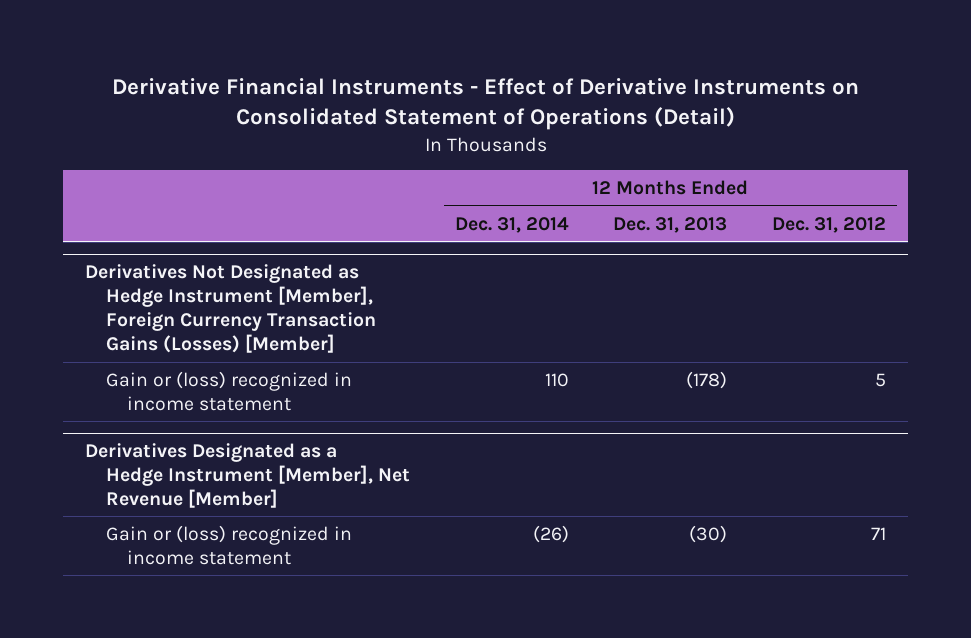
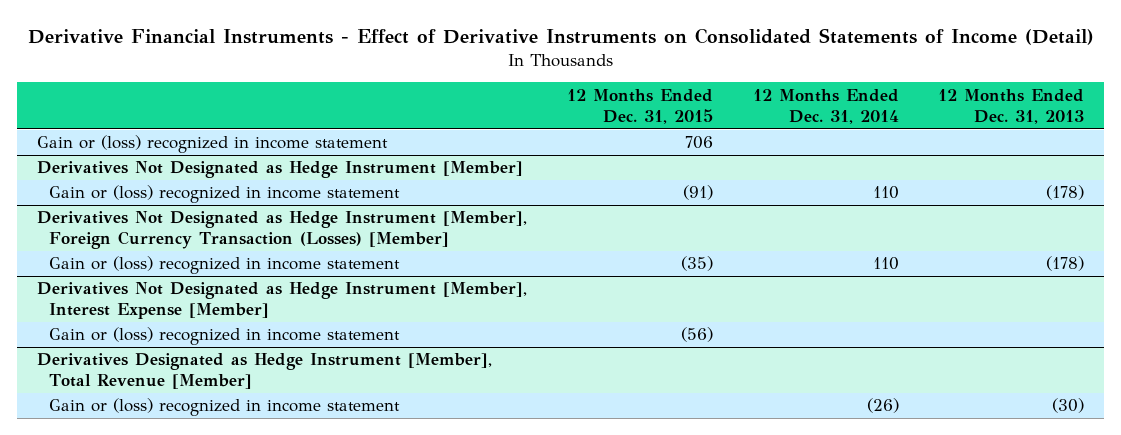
- Derivative Financial Instruments - Effect of Derivative Instruments on Consolidated Statement of Operations (Detail)
+ Derivative Financial Instruments - Effect of Derivative Instruments on Consolidated Statements of Income (Detail)
- | 12 Months Ended Dec. 31, 2014 | 12 Months Ended Dec. 31, 2013 | 12 Months Ended Dec. 31, 2012
+ | 12 Months Ended Dec. 31, 2015 | 12 Months Ended Dec. 31, 2014 | 12 Months Ended Dec. 31, 2013
- Derivatives Not Designated as Hedge Instrument [Member], Foreign Currency Transaction Gains (Losses) [Member]
+ Gain or (loss) recognized in income statement | 706 | |
+ Derivatives Not Designated as Hedge Instrument [Member]
- Derivatives Designated as a Hedge Instrument [Member], Net Revenue [Member]
+ Derivatives Not Designated as Hedge Instrument [Member], Foreign Currency Transaction (Losses) [Member]
+ Gain or (loss) recognized in income statement | (35) | 110 | (178)
+ Derivatives Not Designated as Hedge Instrument [Member], Interest Expense [Member]
+ Gain or (loss) recognized in income statement | (56) | |
+ Derivatives Designated as Hedge Instrument [Member], Total Revenue [Member]

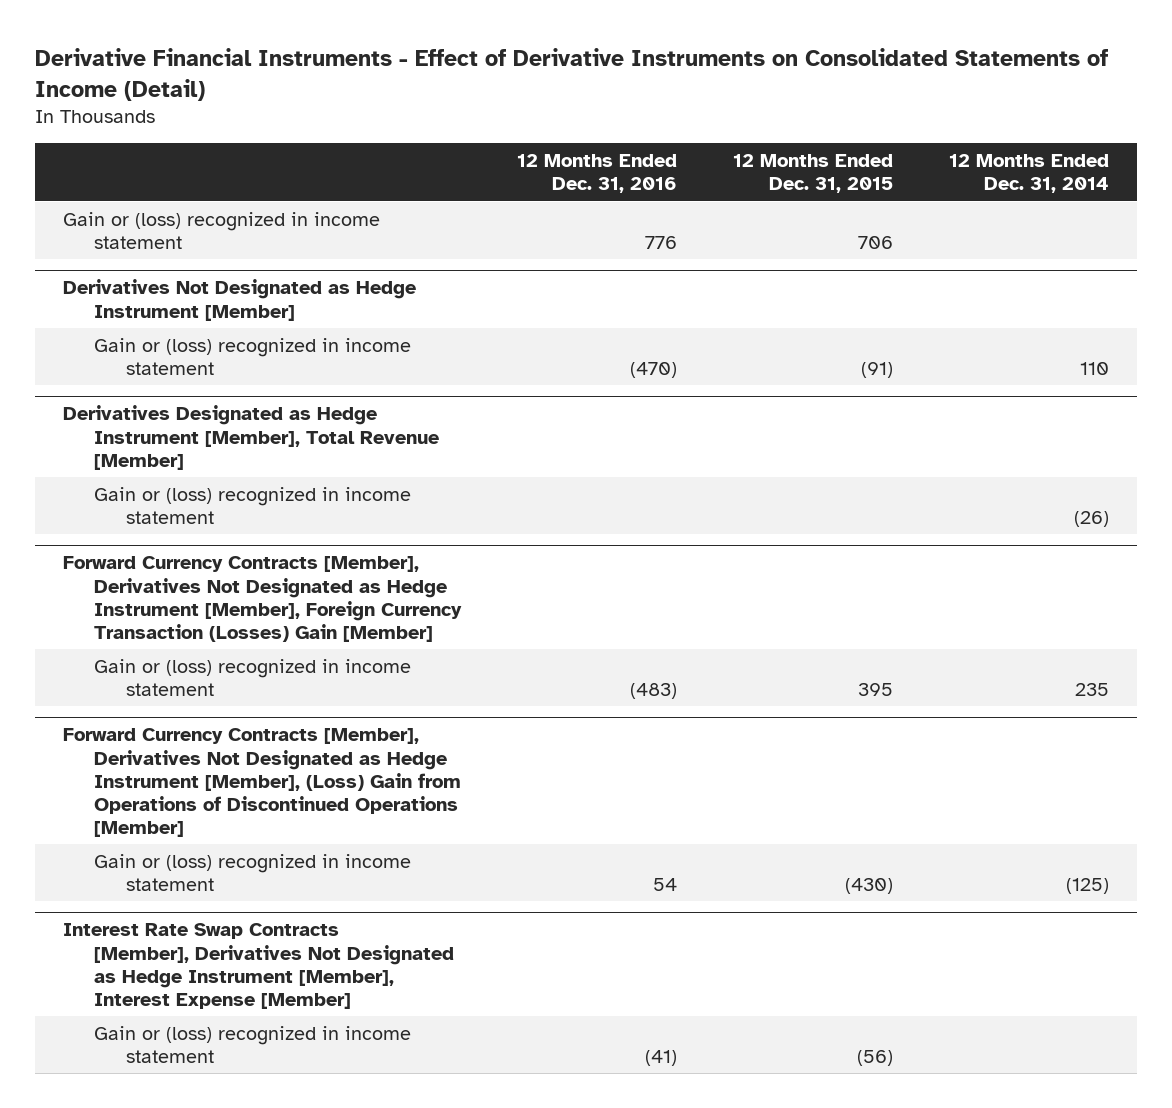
- | 12 Months Ended Dec. 31, 2015 | 12 Months Ended Dec. 31, 2014 | 12 Months Ended Dec. 31, 2013
+ | 12 Months Ended Dec. 31, 2016 | 12 Months Ended Dec. 31, 2015 | 12 Months Ended Dec. 31, 2014
- Derivatives Not Designated as Hedge Instrument [Member], Foreign Currency Transaction (Losses) [Member]
- Gain or (loss) recognized in income statement | (35) | 110 | (178)
- Derivatives Not Designated as Hedge Instrument [Member], Interest Expense [Member]
- Gain or (loss) recognized in income statement | (56) | |
+ Forward Currency Contracts [Member], Derivatives Not Designated as Hedge Instrument [Member], Foreign Currency Transaction (Losses) Gain [Member]
+ Gain or (loss) recognized in income statement | (483) | 395 | 235
+ Forward Currency Contracts [Member], Derivatives Not Designated as Hedge Instrument [Member], (Loss) Gain from Operations of Discontinued Operations [Member]
+ Gain or (loss) recognized in income statement | 54 | (430) | (125)
+ Interest Rate Swap Contracts [Member], Derivatives Not Designated as Hedge Instrument [Member], Interest Expense [Member]
+ Gain or (loss) recognized in income statement | (41) | (56) |

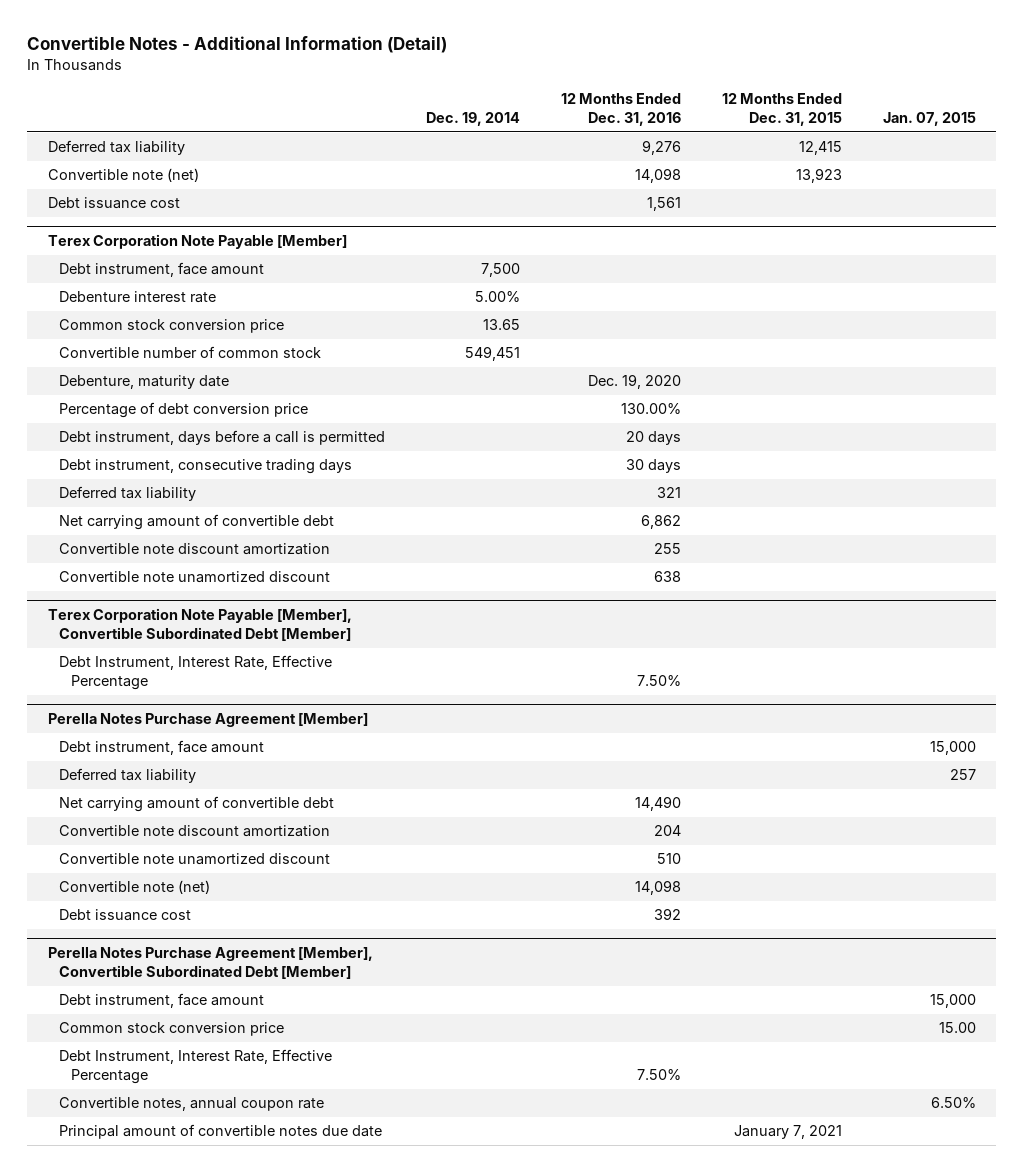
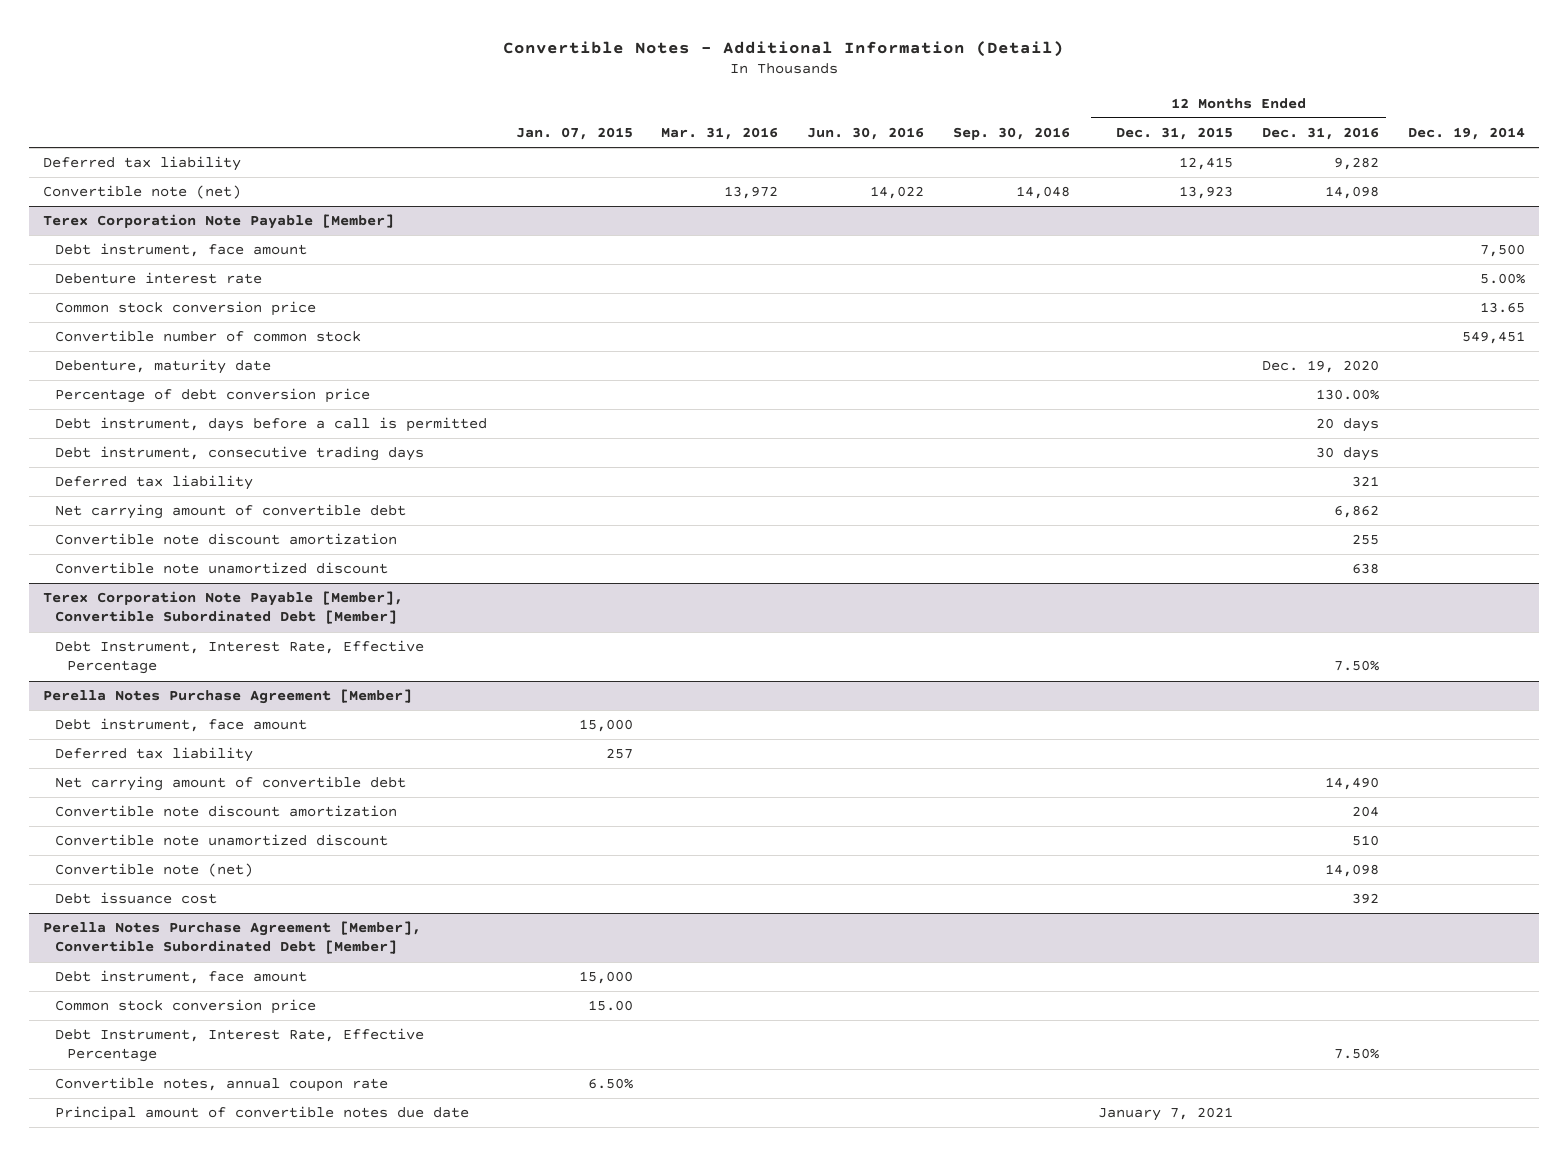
- | Dec. 19, 2014 | 12 Months Ended Dec. 31, 2016 | 12 Months Ended Dec. 31, 2015 | Jan. 07, 2015
+ | Jan. 07, 2015 | Mar. 31, 2016 | Jun. 30, 2016 | Sep. 30, 2016 | 12 Months Ended Dec. 31, 2015 | 12 Months Ended Dec. 31, 2016 | Dec. 19, 2014
- Deferred tax liability | | 9,276 | 12,415 |
+ Deferred tax liability | | | | | 12,415 | 9,282 |
- Debt issuance cost | | 1,561 | |

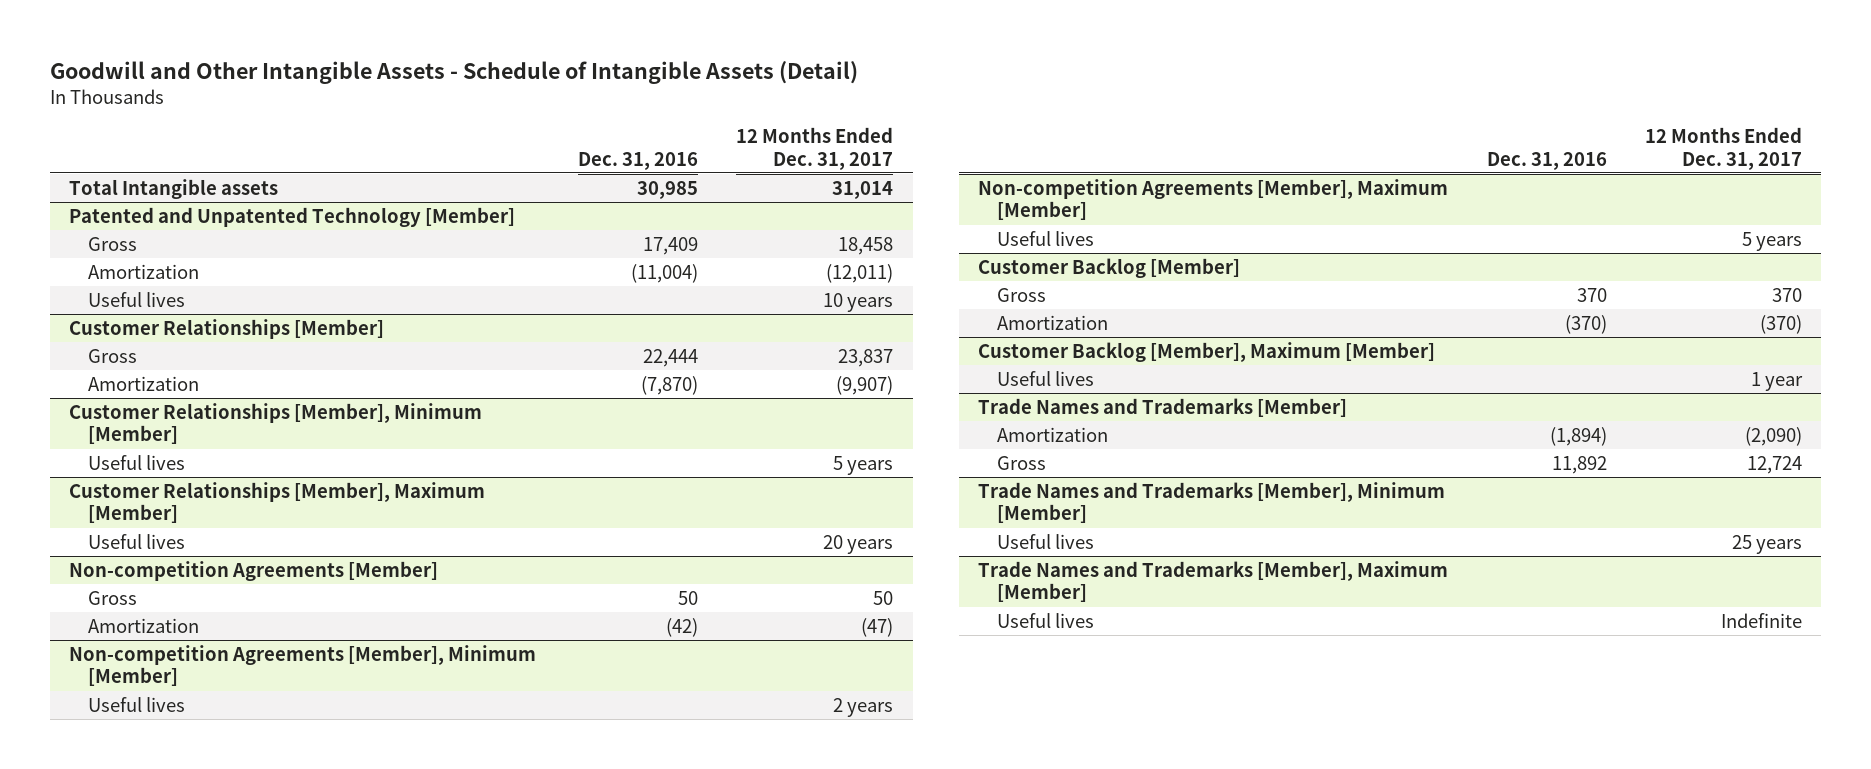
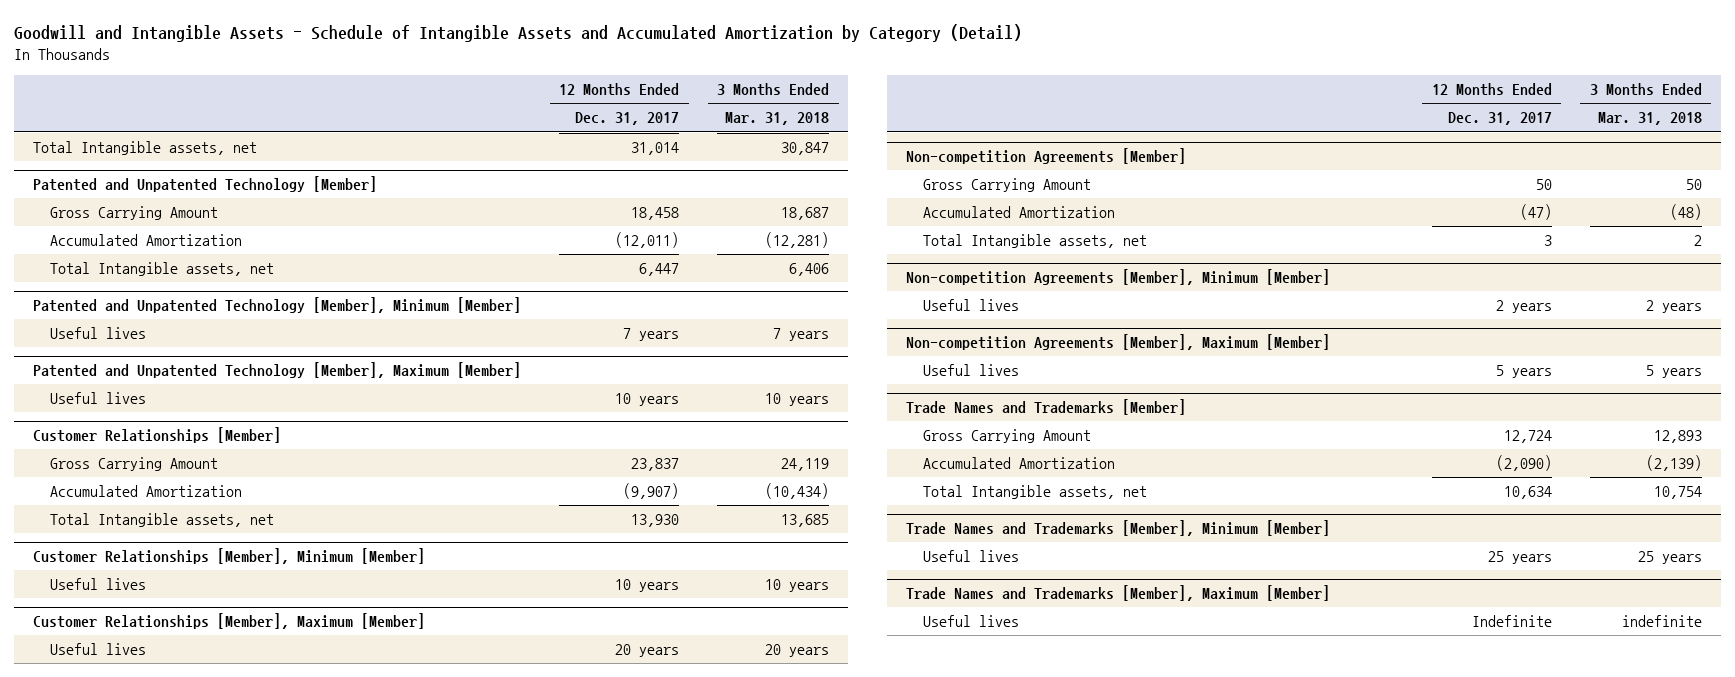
- Goodwill and Other Intangible Assets - Schedule of Intangible Assets (Detail)
+ Goodwill and Intangible Assets - Schedule of Intangible Assets and Accumulated Amortization by Category (Detail)
- | Dec. 31, 2016 | 12 Months Ended Dec. 31, 2017
+ | 12 Months Ended Dec. 31, 2017 | 3 Months Ended Mar. 31, 2018
- Total Intangible assets | 30,985 | 31,014
+ Total Intangible assets, net | 31,014 | 30,847
@ Patented and Unpatented Technology [Member]
- Gross | 17,409 | 18,458
- Amortization | (11,004) | (12,011)
+ Gross Carrying Amount | 18,458 | 18,687
+ Accumulated Amortization | (12,011) | (12,281)
+ Total Intangible assets, net | 6,447 | 6,406
+ Patented and Unpatented Technology [Member], Minimum [Member]
+ Useful lives | 7 years | 7 years
+ Patented and Unpatented Technology [Member], Maximum [Member]
@ Customer Relationships [Member]
- Gross | 22,444 | 23,837
- Amortization | (7,870) | (9,907)
+ Gross Carrying Amount | 23,837 | 24,119
+ Accumulated Amortization | (9,907) | (10,434)
+ Total Intangible assets, net | 13,930 | 13,685
@ Customer Relationships [Member], Minimum [Member]
- Useful lives | | 5 years
+ Useful lives | 10 years | 10 years
@ Non-competition Agreements [Member]
- Gross | 50 | 50
- Amortization | (42) | (47)
+ Gross Carrying Amount | 50 | 50
+ Accumulated Amortization | (47) | (48)
+ Total Intangible assets, net | 3 | 2
- Customer Backlog [Member]
- Gross | 370 | 370
- Amortization | (370) | (370)
- Customer Backlog [Member], Maximum [Member]
- Useful lives | | 1 year
@ Trade Names and Trademarks [Member]
- Amortization | (1,894) | (2,090)
- Gross | 11,892 | 12,724
+ Gross Carrying Amount | 12,724 | 12,893
+ Accumulated Amortization | (2,090) | (2,139)
+ Total Intangible assets, net | 10,634 | 10,754

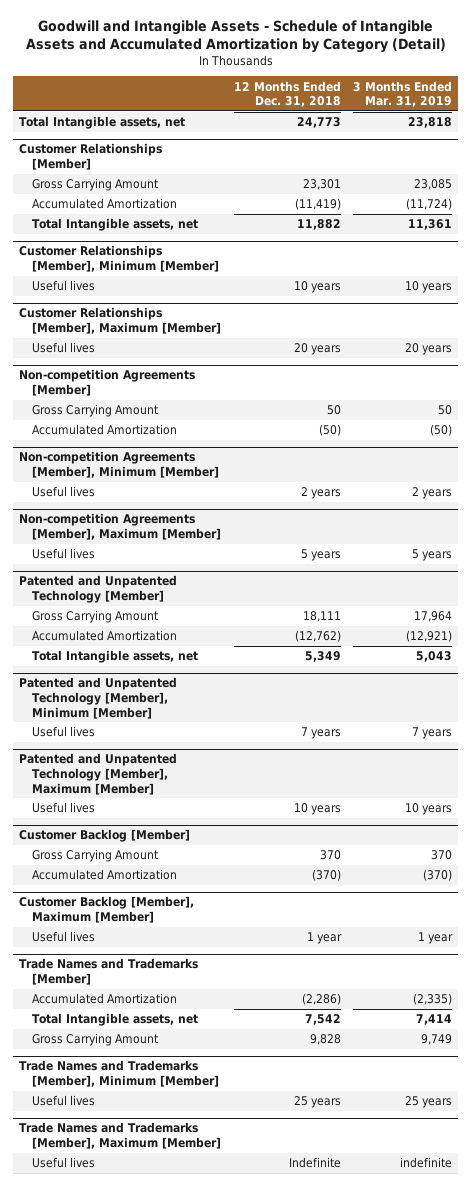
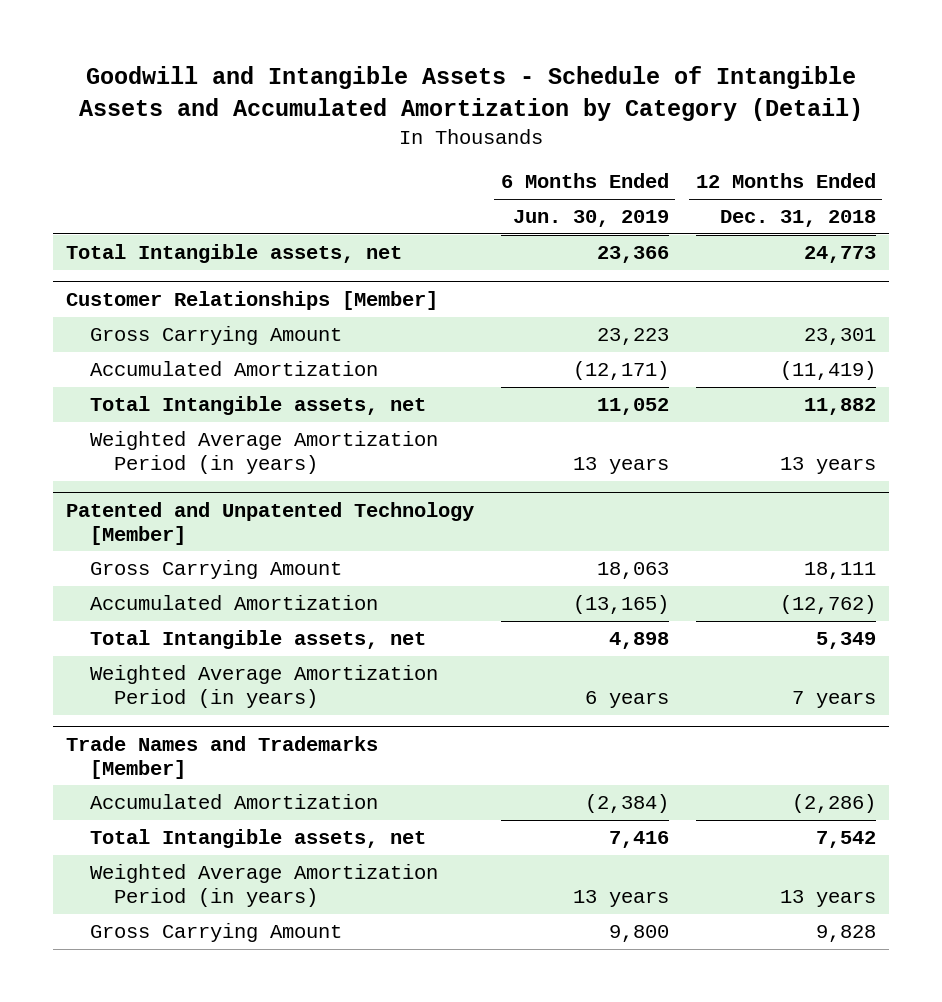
- | 12 Months Ended Dec. 31, 2018 | 3 Months Ended Mar. 31, 2019
+ | 6 Months Ended Jun. 30, 2019 | 12 Months Ended Dec. 31, 2018
- Customer Relationships [Member], Minimum [Member]
- Useful lives | 10 years | 10 years
- Customer Relationships [Member], Maximum [Member]
- Useful lives | 20 years | 20 years
- Non-competition Agreements [Member]
- Gross Carrying Amount | 50 | 50
- Accumulated Amortization | (50) | (50)
- Non-competition Agreements [Member], Minimum [Member]
- Useful lives | 2 years | 2 years
- Non-competition Agreements [Member], Maximum [Member]
- Useful lives | 5 years | 5 years
@ Customer Relationships [Member]
+ Weighted Average Amortization Period (in years) | 13 years | 13 years
- Patented and Unpatented Technology [Member], Minimum [Member]
- Useful lives | 7 years | 7 years
- Patented and Unpatented Technology [Member], Maximum [Member]
- Useful lives | 10 years | 10 years
- Customer Backlog [Member]
- Gross Carrying Amount | 370 | 370
- Accumulated Amortization | (370) | (370)
- Customer Backlog [Member], Maximum [Member]
- Useful lives | 1 year | 1 year
@ Patented and Unpatented Technology [Member]
+ Weighted Average Amortization Period (in years) | 6 years | 7 years
@ Trade Names and Trademarks [Member]
+ Weighted Average Amortization Period (in years) | 13 years | 13 years
- Trade Names and Trademarks [Member], Minimum [Member]
- Useful lives | 25 years | 25 years
- Trade Names and Trademarks [Member], Maximum [Member]
- Useful lives | Indefinite | indefinite

